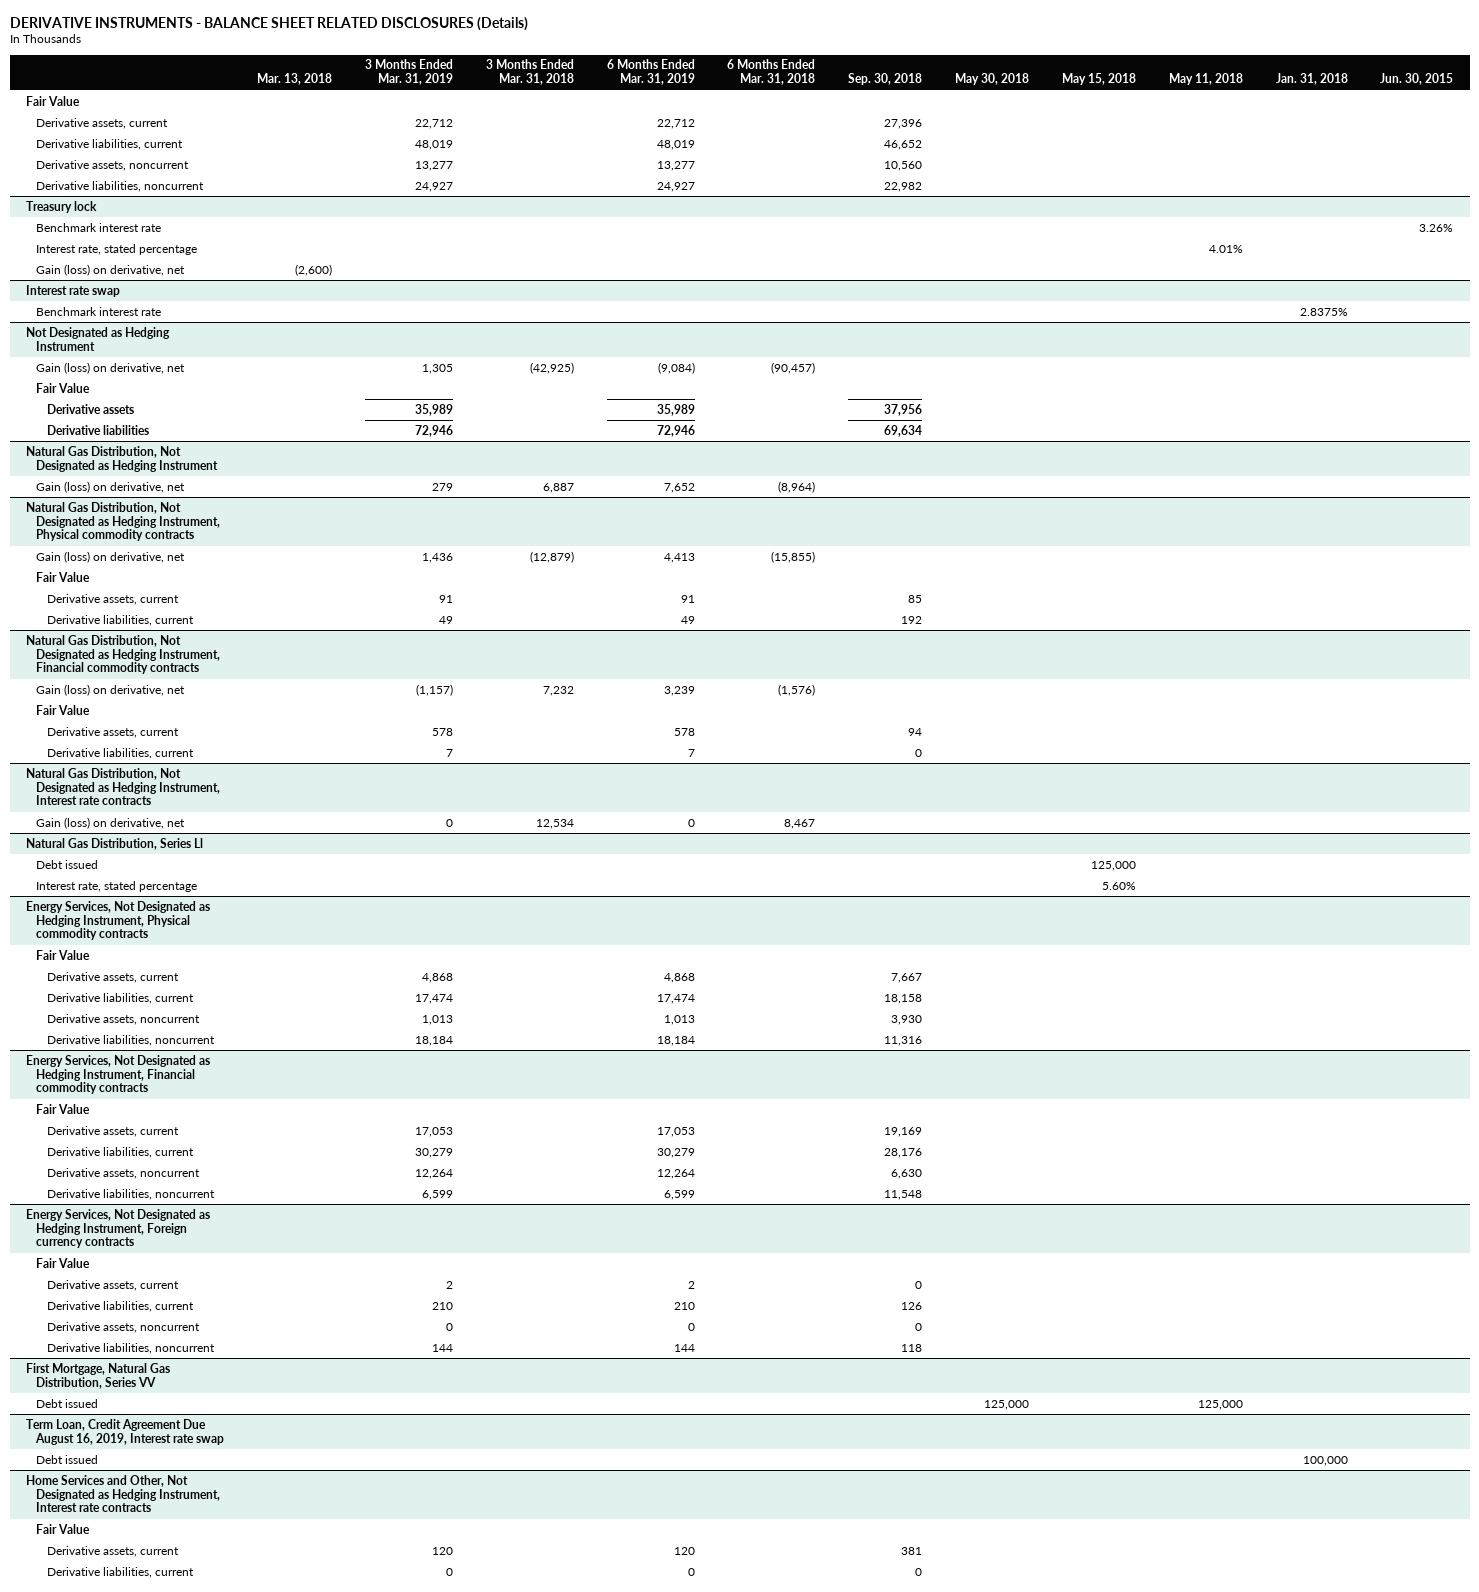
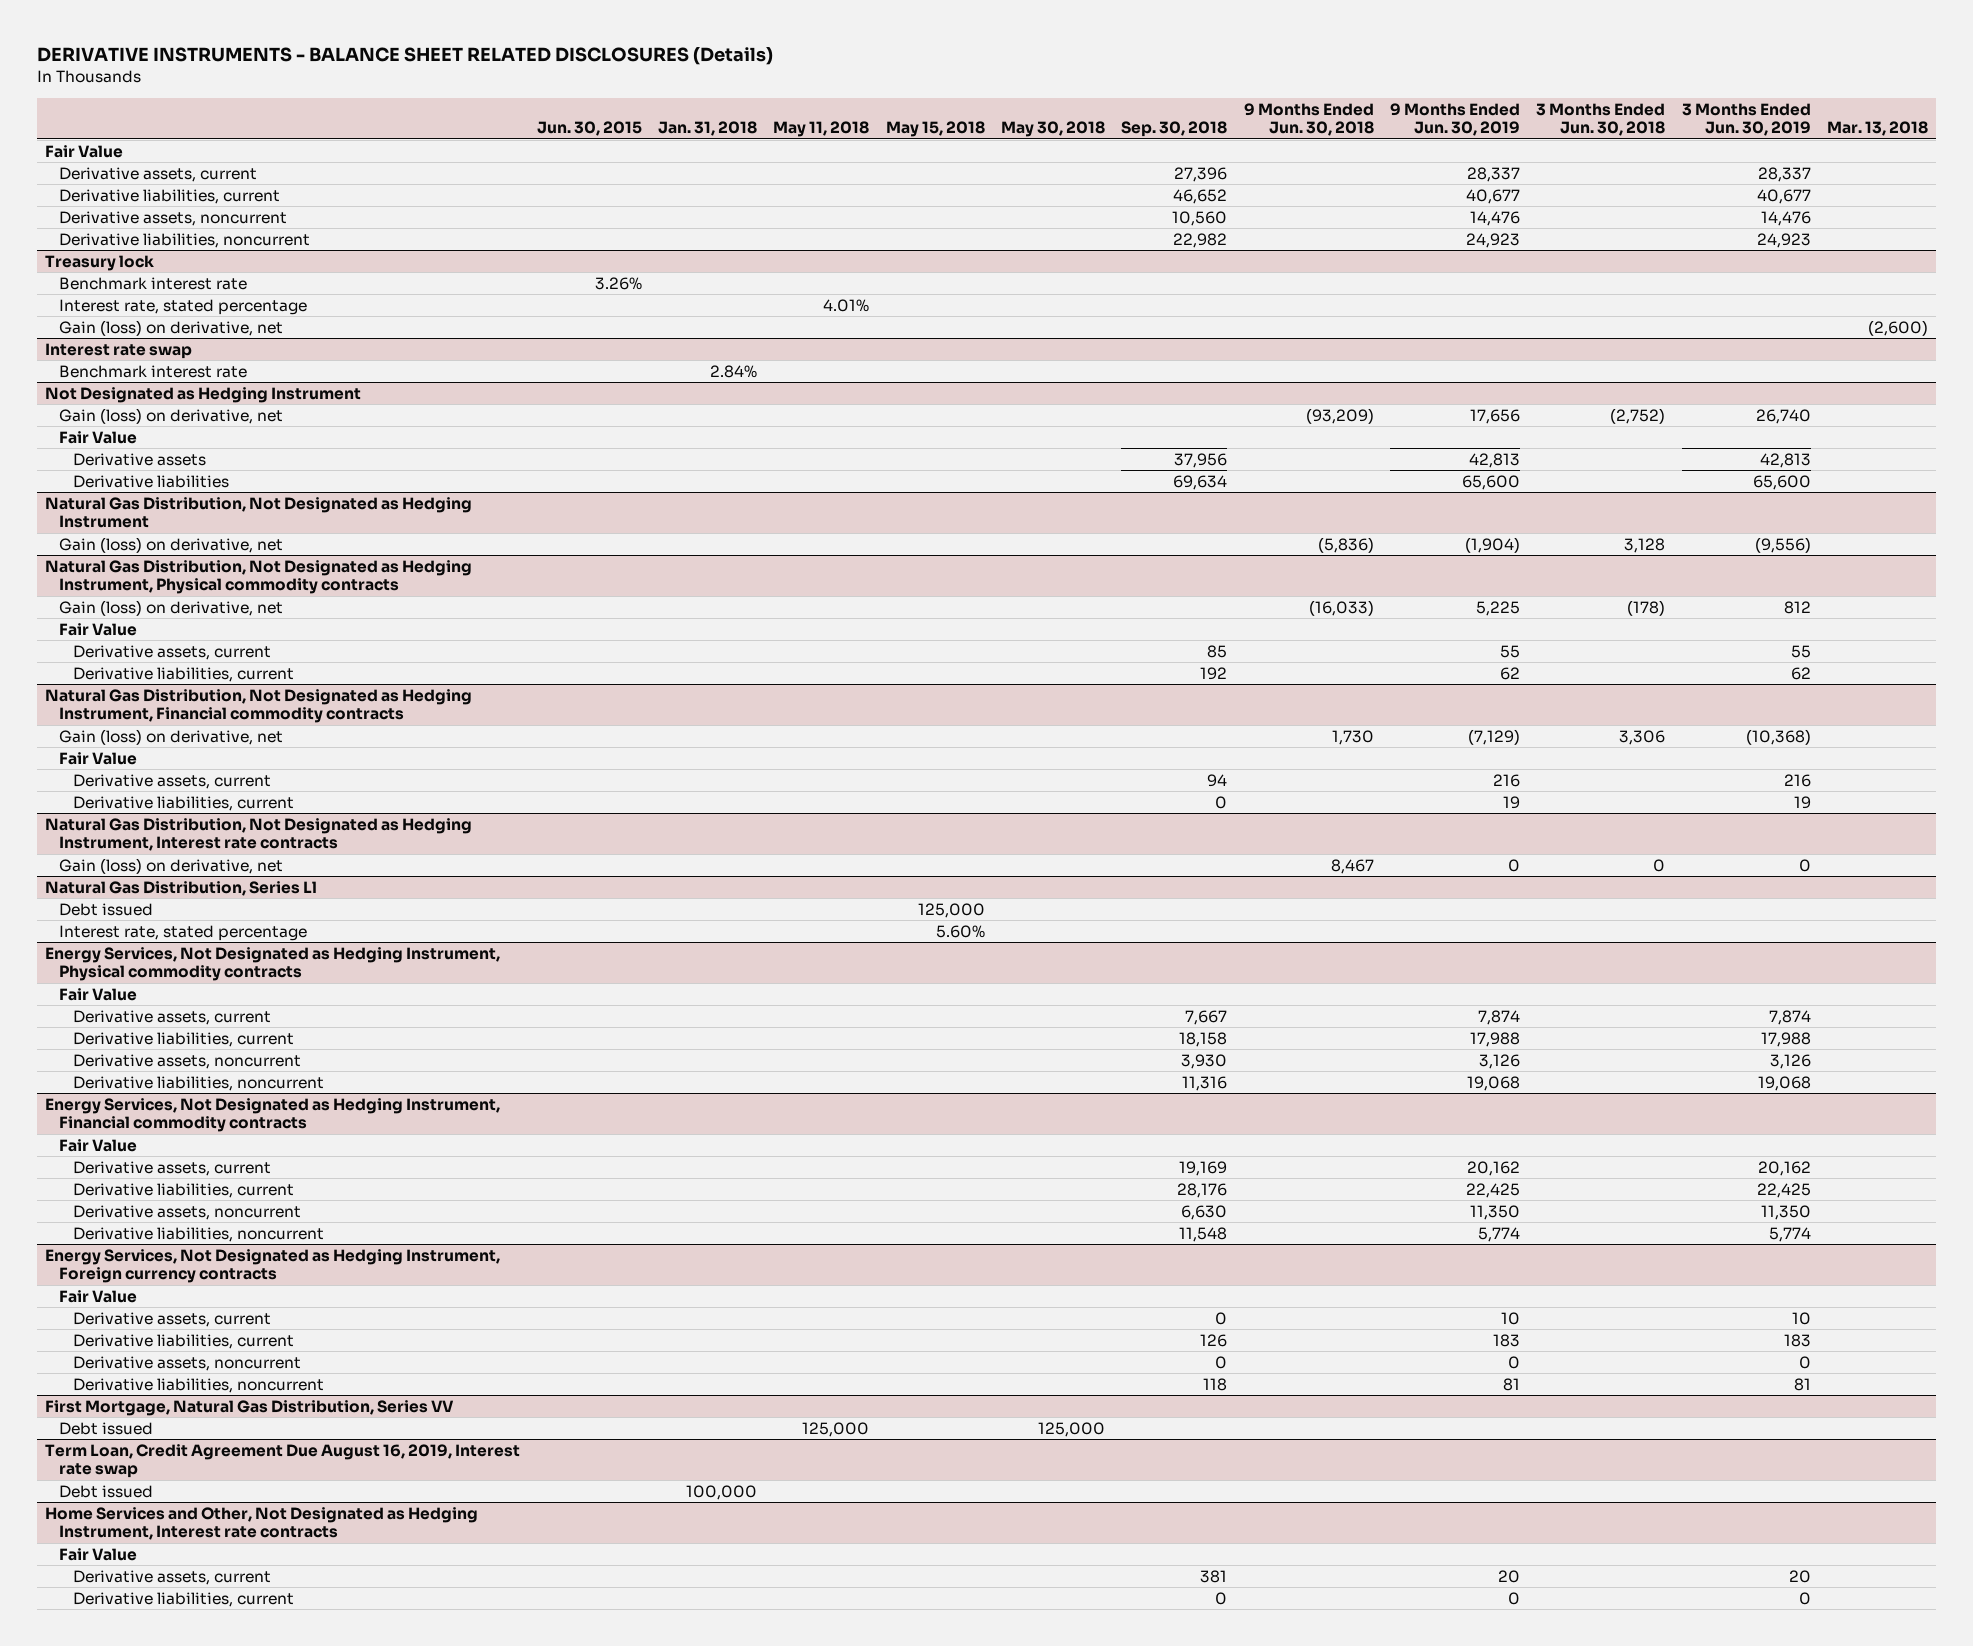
- | Mar. 13, 2018 | 3 Months Ended Mar. 31, 2019 | 3 Months Ended Mar. 31, 2018 | 6 Months Ended Mar. 31, 2019 | 6 Months Ended Mar. 31, 2018 | Sep. 30, 2018 | May 30, 2018 | May 15, 2018 | May 11, 2018 | Jan. 31, 2018 | Jun. 30, 2015
+ | Jun. 30, 2015 | Jan. 31, 2018 | May 11, 2018 | May 15, 2018 | May 30, 2018 | Sep. 30, 2018 | 9 Months Ended Jun. 30, 2018 | 9 Months Ended Jun. 30, 2019 | 3 Months Ended Jun. 30, 2018 | 3 Months Ended Jun. 30, 2019 | Mar. 13, 2018
@ Interest rate swap
- Benchmark interest rate | | | | | | | | | | 2.8375% |
+ Benchmark interest rate | | 2.84% | | | | | | | | |

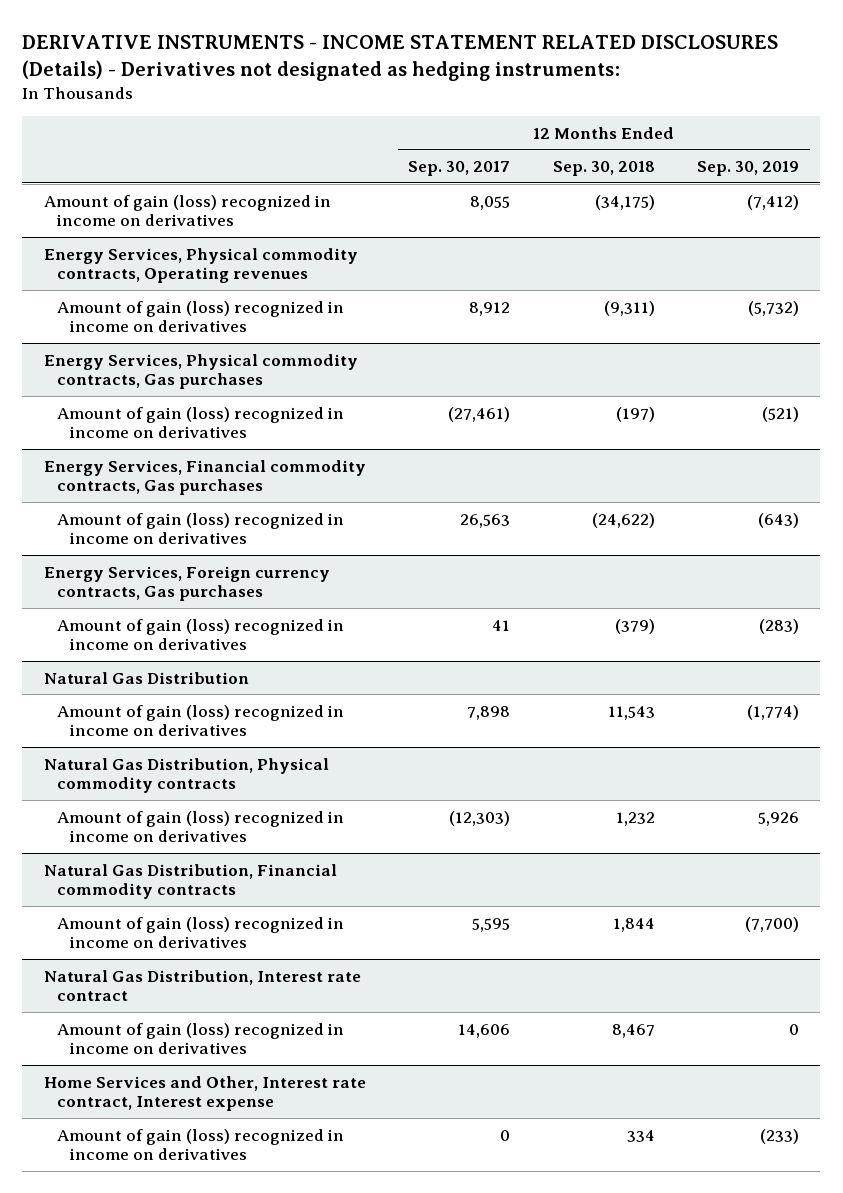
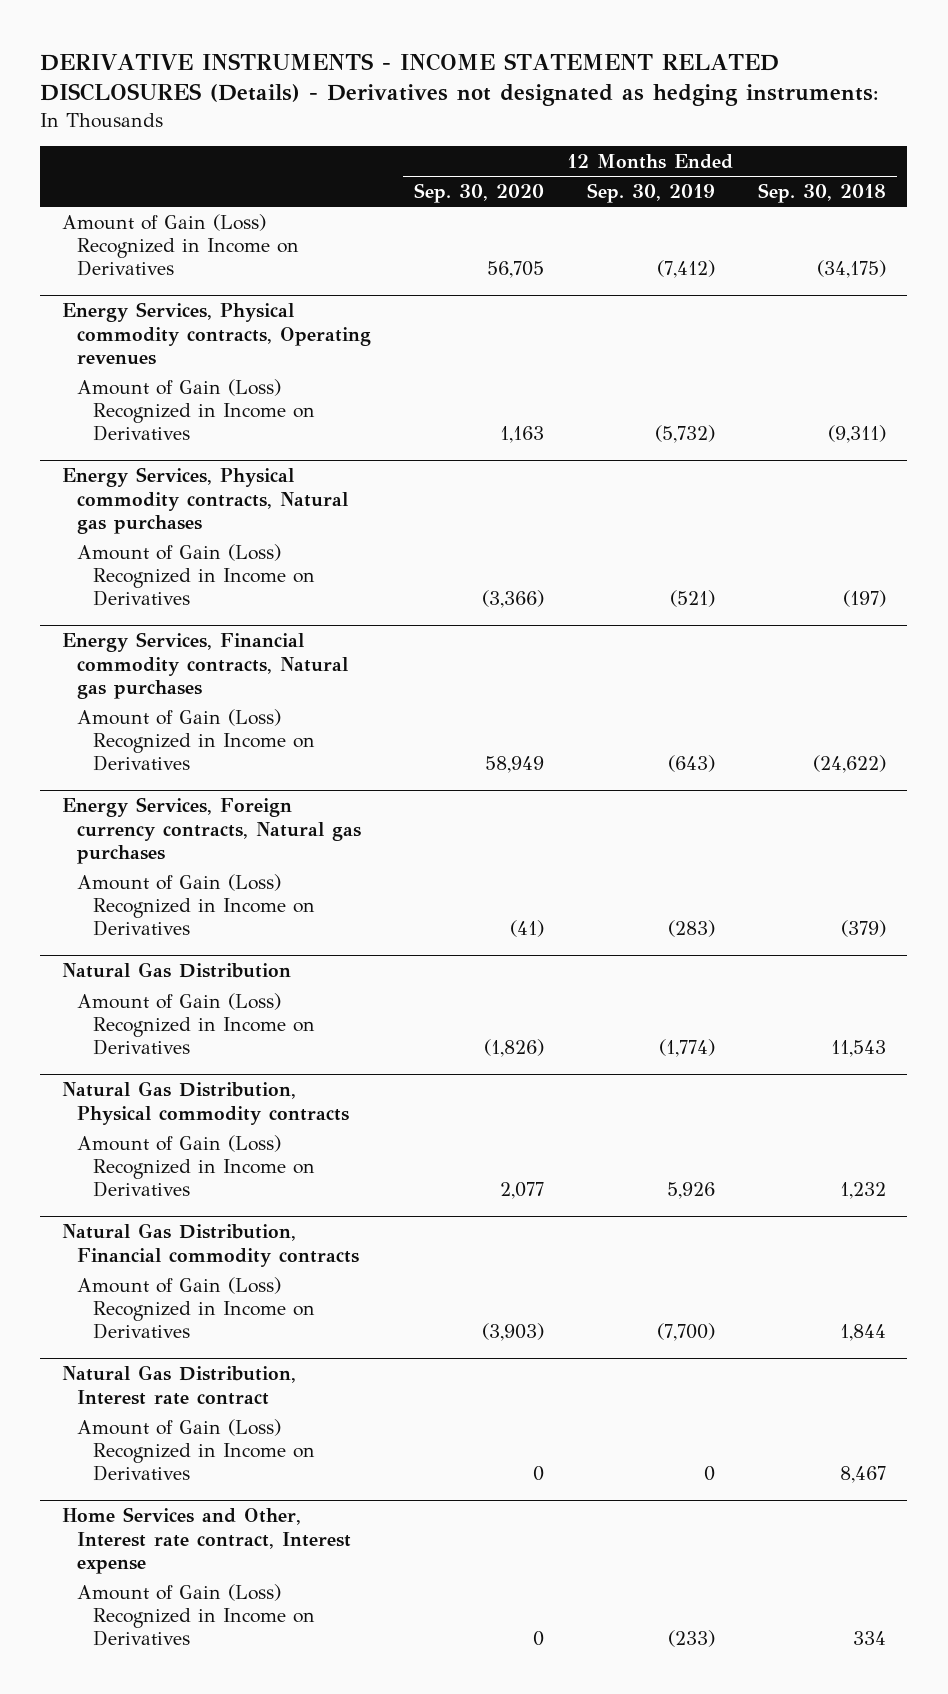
- | 12 Months Ended Sep. 30, 2017 | 12 Months Ended Sep. 30, 2018 | 12 Months Ended Sep. 30, 2019
+ | 12 Months Ended Sep. 30, 2020 | 12 Months Ended Sep. 30, 2019 | 12 Months Ended Sep. 30, 2018
- Amount of gain (loss) recognized in income on derivatives | 8,055 | (34,175) | (7,412)
+ Amount of Gain (Loss) Recognized in Income on Derivatives | 56,705 | (7,412) | (34,175)
@ Energy Services, Physical commodity contracts, Operating revenues
- Amount of gain (loss) recognized in income on derivatives | 8,912 | (9,311) | (5,732)
- Energy Services, Physical commodity contracts, Gas purchases
- Amount of gain (loss) recognized in income on derivatives | (27,461) | (197) | (521)
- Energy Services, Financial commodity contracts, Gas purchases
- Amount of gain (loss) recognized in income on derivatives | 26,563 | (24,622) | (643)
- Energy Services, Foreign currency contracts, Gas purchases
- Amount of gain (loss) recognized in income on derivatives | 41 | (379) | (283)
@ Energy Services, Physical commodity contracts, Operating revenues
+ Amount of Gain (Loss) Recognized in Income on Derivatives | 1,163 | (5,732) | (9,311)
+ Energy Services, Physical commodity contracts, Natural gas purchases
+ Amount of Gain (Loss) Recognized in Income on Derivatives | (3,366) | (521) | (197)
+ Energy Services, Financial commodity contracts, Natural gas purchases
+ Amount of Gain (Loss) Recognized in Income on Derivatives | 58,949 | (643) | (24,622)
+ Energy Services, Foreign currency contracts, Natural gas purchases
+ Amount of Gain (Loss) Recognized in Income on Derivatives | (41) | (283) | (379)
@ Natural Gas Distribution
- Amount of gain (loss) recognized in income on derivatives | 7,898 | 11,543 | (1,774)
+ Amount of Gain (Loss) Recognized in Income on Derivatives | (1,826) | (1,774) | 11,543
@ Natural Gas Distribution, Physical commodity contracts
- Amount of gain (loss) recognized in income on derivatives | (12,303) | 1,232 | 5,926
+ Amount of Gain (Loss) Recognized in Income on Derivatives | 2,077 | 5,926 | 1,232
@ Natural Gas Distribution, Financial commodity contracts
- Amount of gain (loss) recognized in income on derivatives | 5,595 | 1,844 | (7,700)
+ Amount of Gain (Loss) Recognized in Income on Derivatives | (3,903) | (7,700) | 1,844
@ Natural Gas Distribution, Interest rate contract
- Amount of gain (loss) recognized in income on derivatives | 14,606 | 8,467 | 0
+ Amount of Gain (Loss) Recognized in Income on Derivatives | 0 | 0 | 8,467
@ Home Services and Other, Interest rate contract, Interest expense
- Amount of gain (loss) recognized in income on derivatives | 0 | 334 | (233)
+ Amount of Gain (Loss) Recognized in Income on Derivatives | 0 | (233) | 334

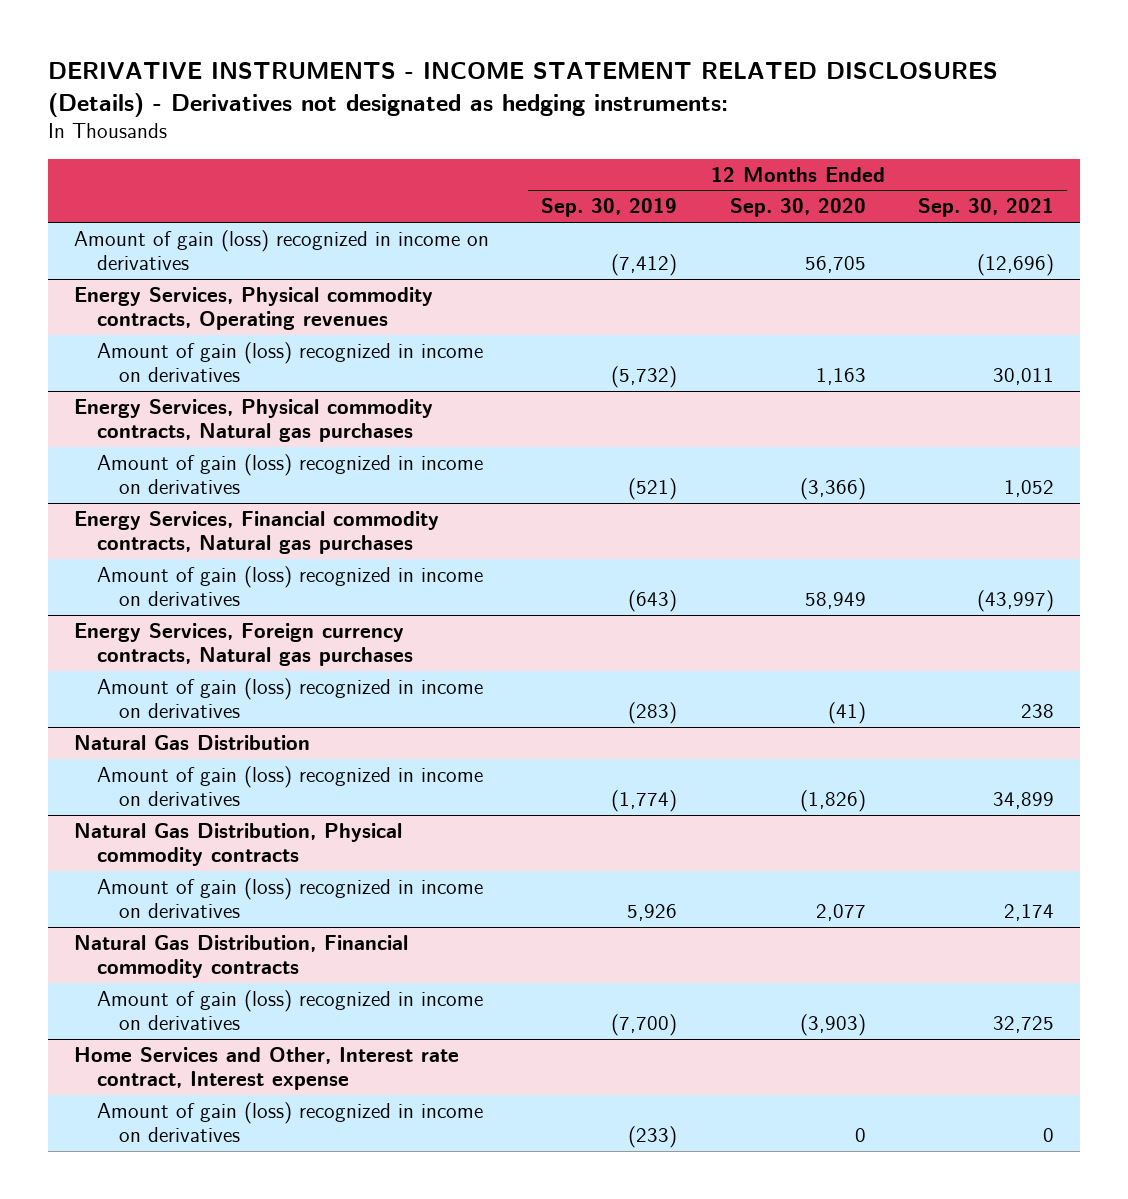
- | 12 Months Ended Sep. 30, 2020 | 12 Months Ended Sep. 30, 2019 | 12 Months Ended Sep. 30, 2018
+ | 12 Months Ended Sep. 30, 2019 | 12 Months Ended Sep. 30, 2020 | 12 Months Ended Sep. 30, 2021
- Amount of Gain (Loss) Recognized in Income on Derivatives | 56,705 | (7,412) | (34,175)
+ Amount of gain (loss) recognized in income on derivatives | (7,412) | 56,705 | (12,696)
@ Energy Services, Physical commodity contracts, Operating revenues
- Amount of Gain (Loss) Recognized in Income on Derivatives | 1,163 | (5,732) | (9,311)
+ Amount of gain (loss) recognized in income on derivatives | (5,732) | 1,163 | 30,011
@ Energy Services, Physical commodity contracts, Natural gas purchases
- Amount of Gain (Loss) Recognized in Income on Derivatives | (3,366) | (521) | (197)
+ Amount of gain (loss) recognized in income on derivatives | (521) | (3,366) | 1,052
@ Energy Services, Financial commodity contracts, Natural gas purchases
- Amount of Gain (Loss) Recognized in Income on Derivatives | 58,949 | (643) | (24,622)
+ Amount of gain (loss) recognized in income on derivatives | (643) | 58,949 | (43,997)
@ Energy Services, Foreign currency contracts, Natural gas purchases
- Amount of Gain (Loss) Recognized in Income on Derivatives | (41) | (283) | (379)
+ Amount of gain (loss) recognized in income on derivatives | (283) | (41) | 238
@ Natural Gas Distribution
- Amount of Gain (Loss) Recognized in Income on Derivatives | (1,826) | (1,774) | 11,543
+ Amount of gain (loss) recognized in income on derivatives | (1,774) | (1,826) | 34,899
@ Natural Gas Distribution, Physical commodity contracts
- Amount of Gain (Loss) Recognized in Income on Derivatives | 2,077 | 5,926 | 1,232
+ Amount of gain (loss) recognized in income on derivatives | 5,926 | 2,077 | 2,174
@ Natural Gas Distribution, Financial commodity contracts
- Amount of Gain (Loss) Recognized in Income on Derivatives | (3,903) | (7,700) | 1,844
- Natural Gas Distribution, Interest rate contract
- Amount of Gain (Loss) Recognized in Income on Derivatives | 0 | 0 | 8,467
@ Natural Gas Distribution, Financial commodity contracts
+ Amount of gain (loss) recognized in income on derivatives | (7,700) | (3,903) | 32,725
@ Home Services and Other, Interest rate contract, Interest expense
- Amount of Gain (Loss) Recognized in Income on Derivatives | 0 | (233) | 334
+ Amount of gain (loss) recognized in income on derivatives | (233) | 0 | 0

